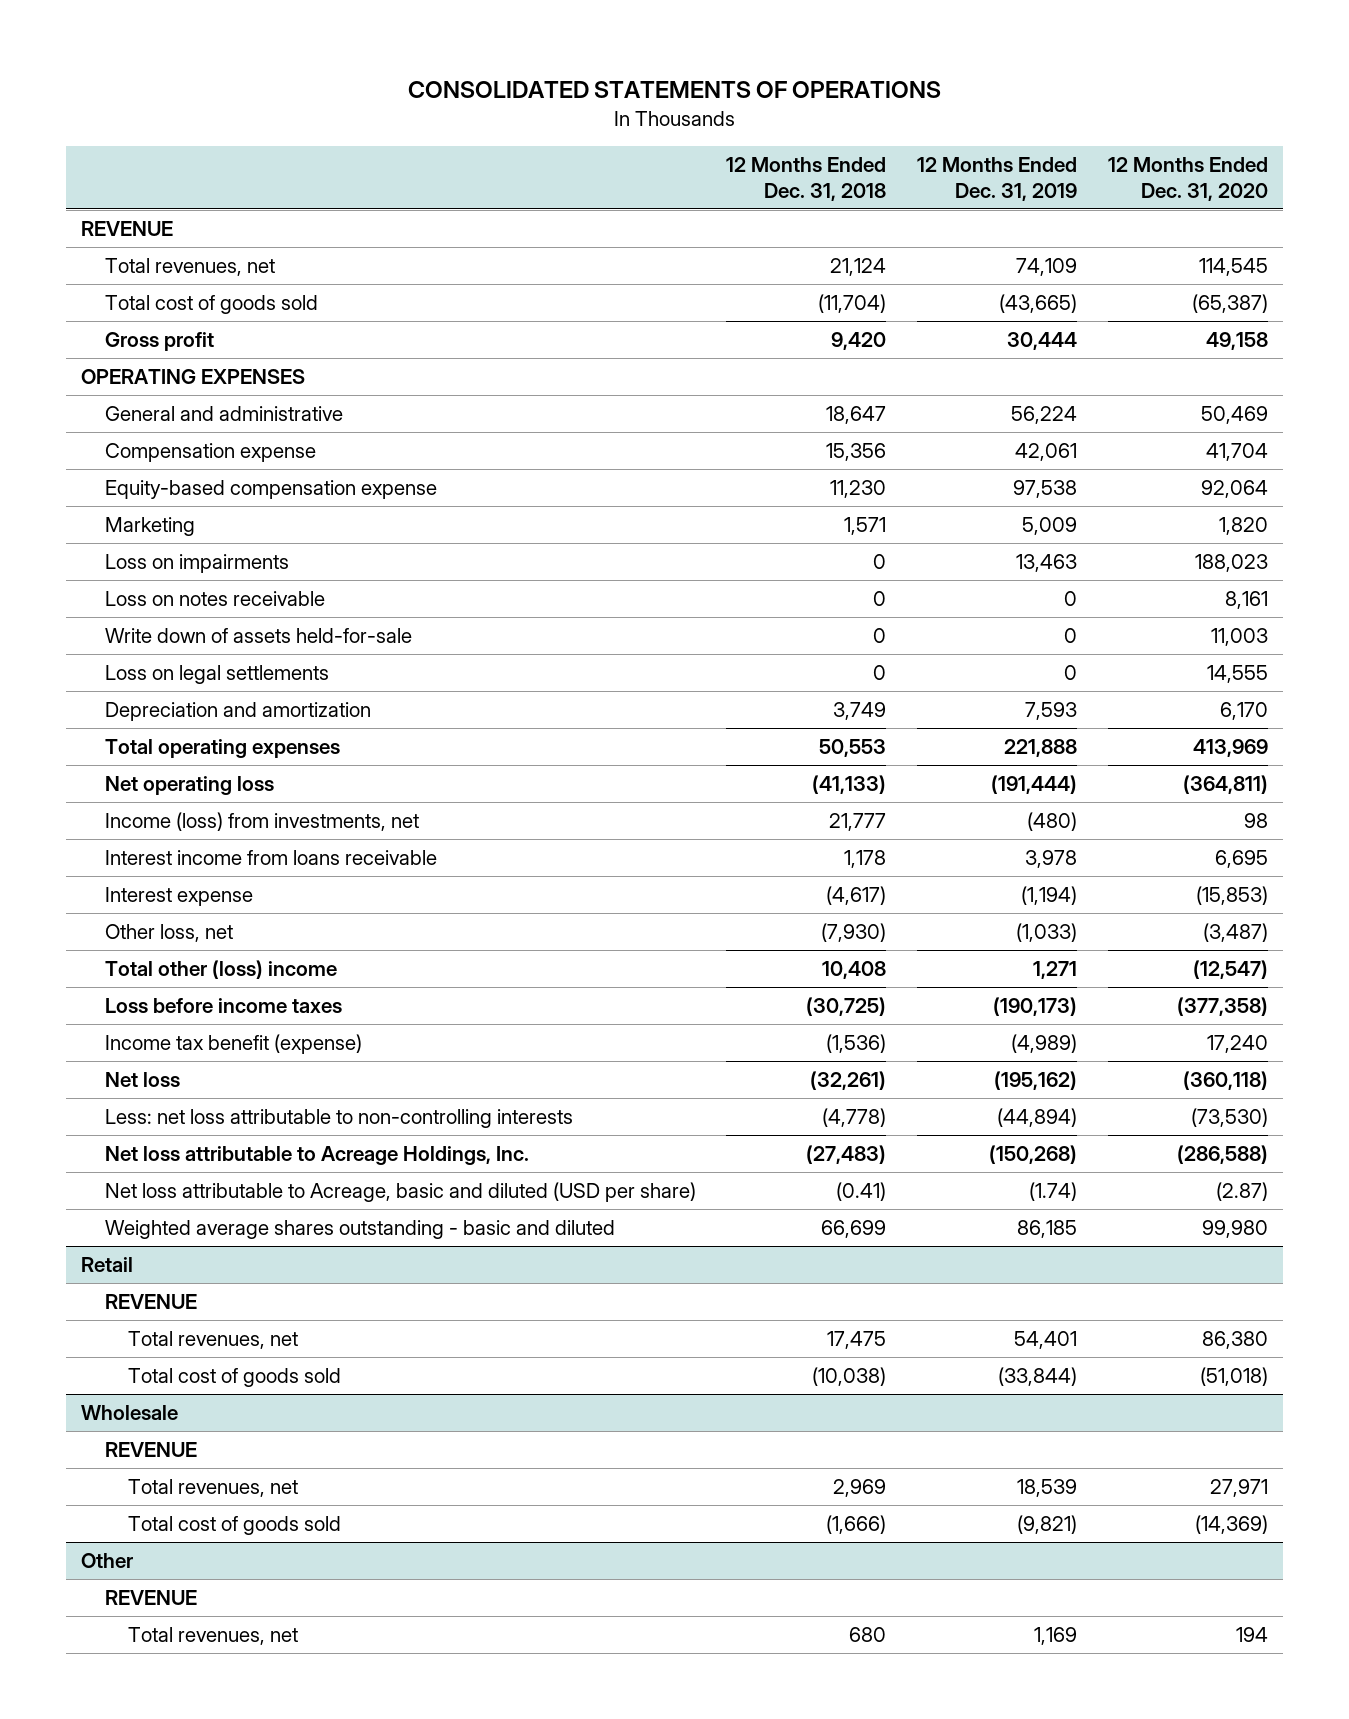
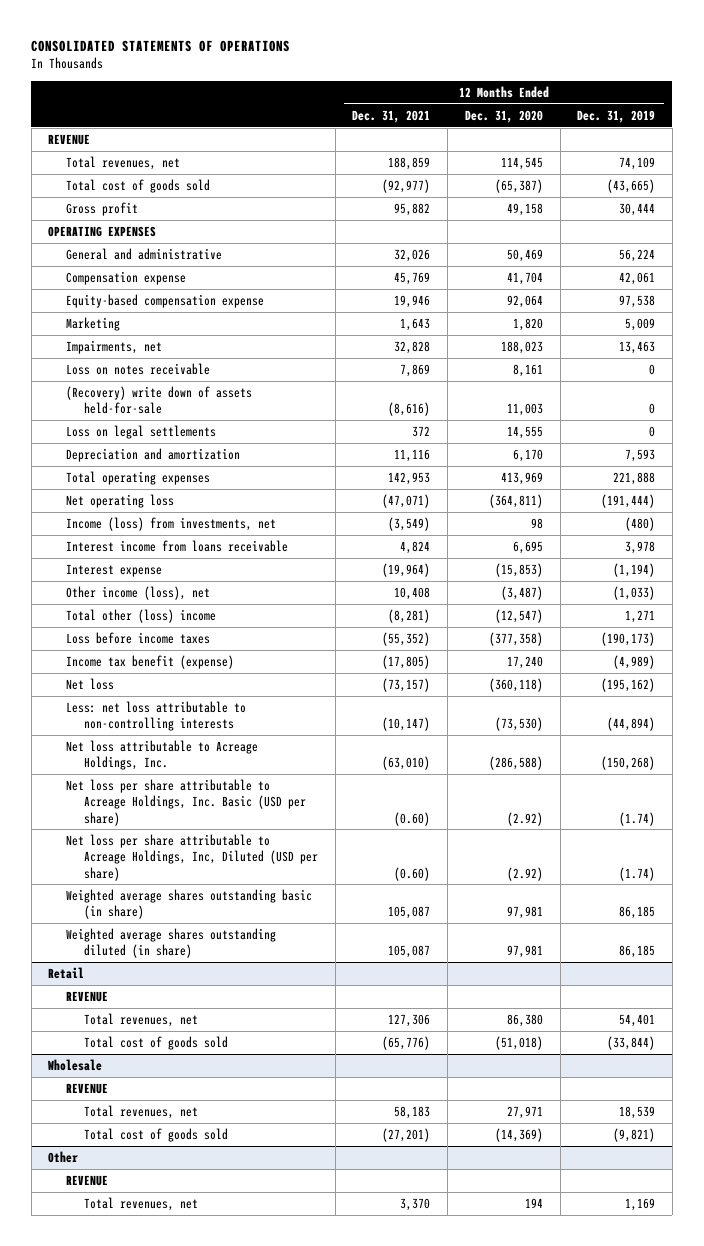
- | 12 Months Ended Dec. 31, 2018 | 12 Months Ended Dec. 31, 2019 | 12 Months Ended Dec. 31, 2020
+ | 12 Months Ended Dec. 31, 2021 | 12 Months Ended Dec. 31, 2020 | 12 Months Ended Dec. 31, 2019
- Loss on impairments | 0 | 13,463 | 188,023
+ Impairments, net | 32,828 | 188,023 | 13,463
- Write down of assets held-for-sale | 0 | 0 | 11,003
+ (Recovery) write down of assets held-for-sale | (8,616) | 11,003 | 0
- Other loss, net | (7,930) | (1,033) | (3,487)
+ Other income (loss), net | 10,408 | (3,487) | (1,033)
- Net loss attributable to Acreage, basic and diluted (USD per share) | (0.41) | (1.74) | (2.87)
- Weighted average shares outstanding - basic and diluted | 66,699 | 86,185 | 99,980
+ Net loss per share attributable to Acreage Holdings, Inc. Basic (USD per share) | (0.60) | (2.92) | (1.74)
+ Net loss per share attributable to Acreage Holdings, Inc, Diluted (USD per share) | (0.60) | (2.92) | (1.74)
+ Weighted average shares outstanding basic (in share) | 105,087 | 97,981 | 86,185
+ Weighted average shares outstanding diluted (in share) | 105,087 | 97,981 | 86,185

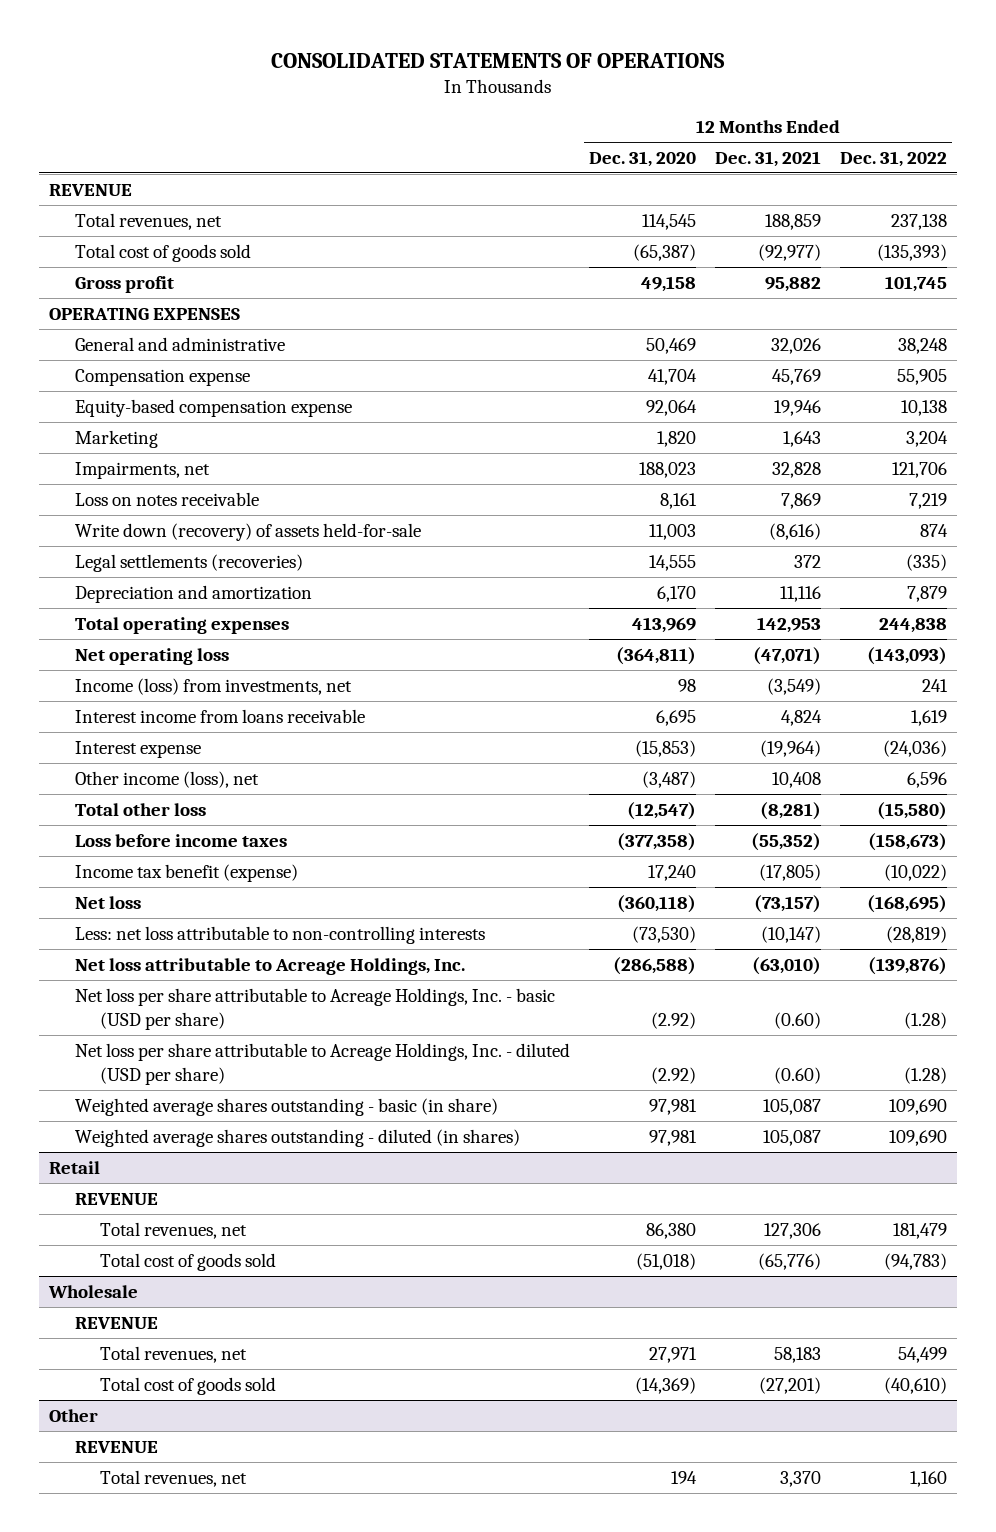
- | 12 Months Ended Dec. 31, 2021 | 12 Months Ended Dec. 31, 2020 | 12 Months Ended Dec. 31, 2019
+ | 12 Months Ended Dec. 31, 2020 | 12 Months Ended Dec. 31, 2021 | 12 Months Ended Dec. 31, 2022
- (Recovery) write down of assets held-for-sale | (8,616) | 11,003 | 0
- Loss on legal settlements | 372 | 14,555 | 0
+ Write down (recovery) of assets held-for-sale | 11,003 | (8,616) | 874
+ Legal settlements (recoveries) | 14,555 | 372 | (335)
- Total other (loss) income | (8,281) | (12,547) | 1,271
+ Total other loss | (12,547) | (8,281) | (15,580)
- Net loss per share attributable to Acreage Holdings, Inc. Basic (USD per share) | (0.60) | (2.92) | (1.74)
- Net loss per share attributable to Acreage Holdings, Inc, Diluted (USD per share) | (0.60) | (2.92) | (1.74)
- Weighted average shares outstanding basic (in share) | 105,087 | 97,981 | 86,185
- Weighted average shares outstanding diluted (in share) | 105,087 | 97,981 | 86,185
+ Net loss per share attributable to Acreage Holdings, Inc. - basic (USD per share) | (2.92) | (0.60) | (1.28)
+ Net loss per share attributable to Acreage Holdings, Inc. - diluted (USD per share) | (2.92) | (0.60) | (1.28)
+ Weighted average shares outstanding - basic (in share) | 97,981 | 105,087 | 109,690
+ Weighted average shares outstanding - diluted (in shares) | 97,981 | 105,087 | 109,690

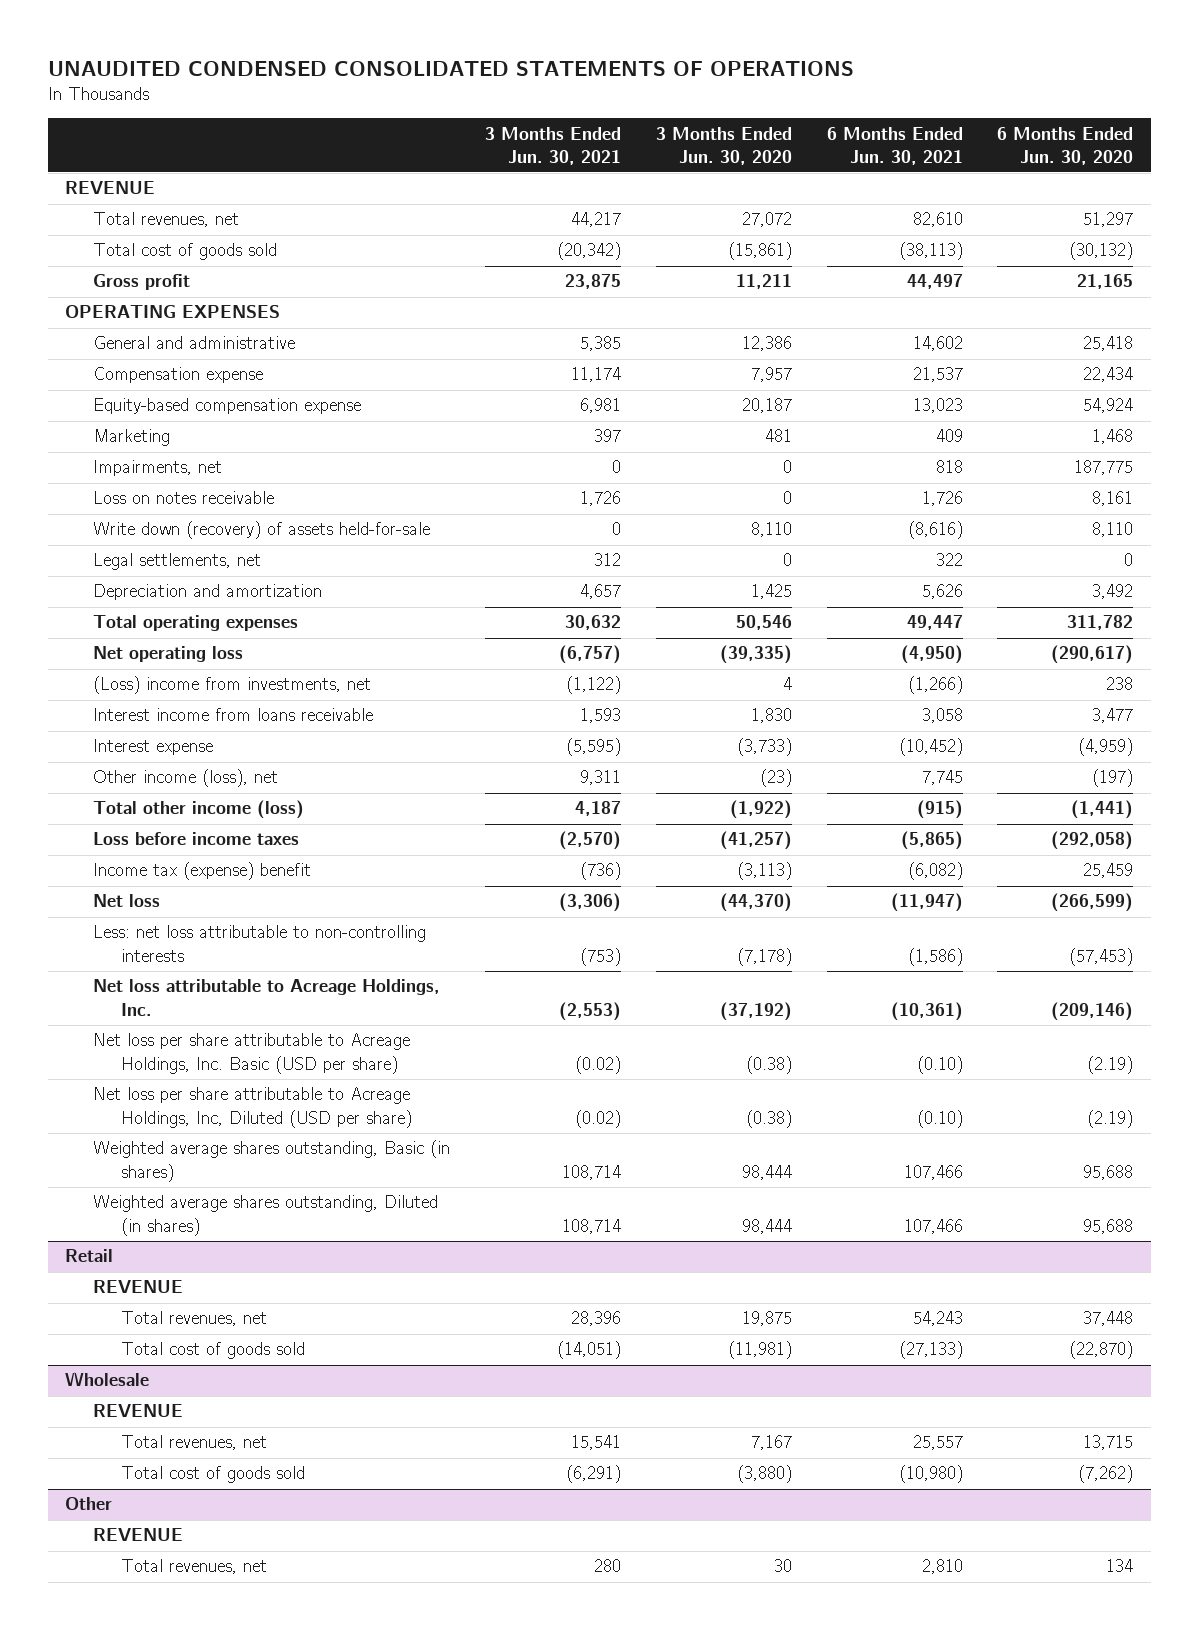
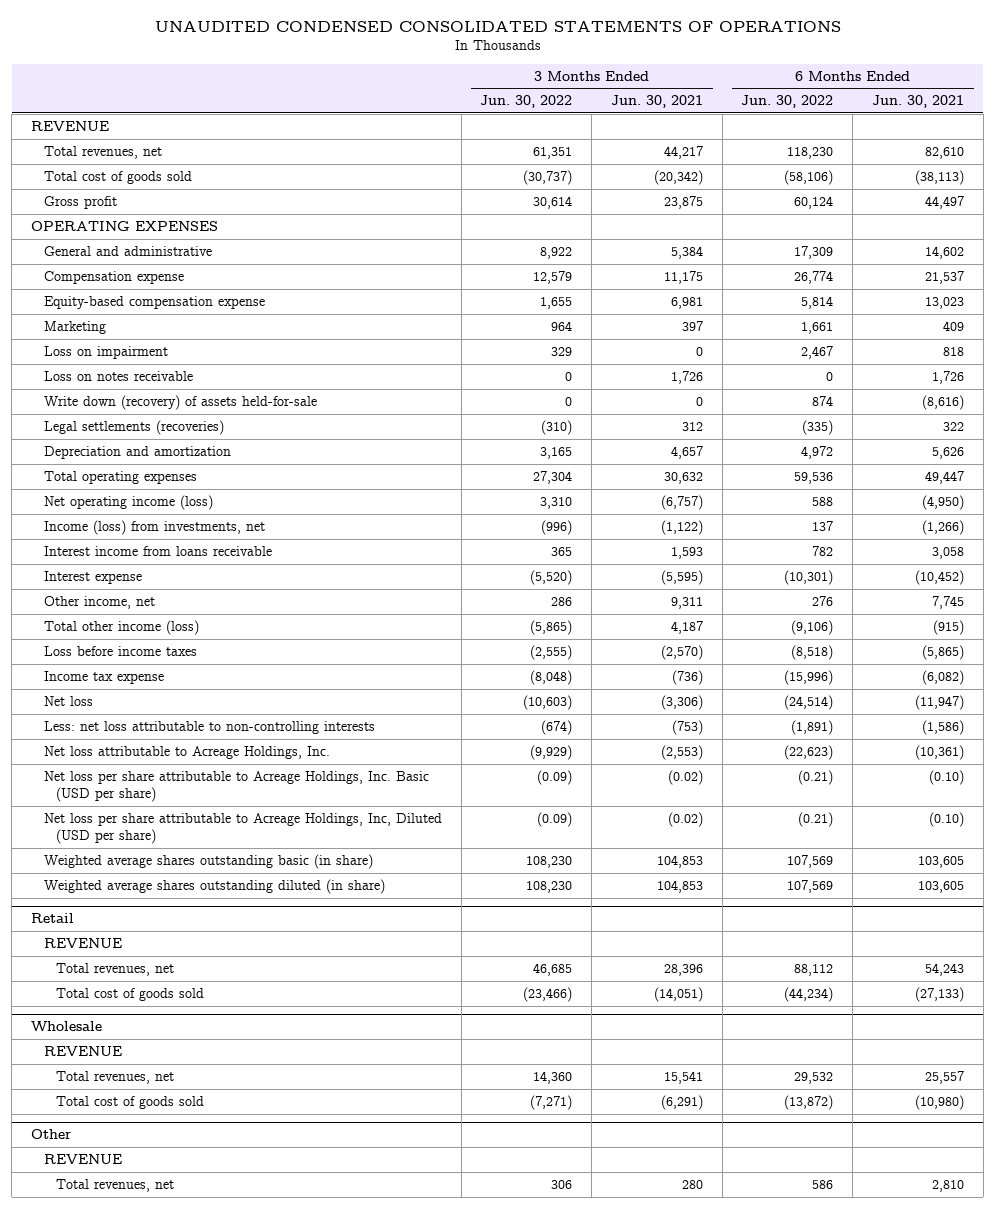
- | 3 Months Ended Jun. 30, 2021 | 3 Months Ended Jun. 30, 2020 | 6 Months Ended Jun. 30, 2021 | 6 Months Ended Jun. 30, 2020
+ | 3 Months Ended Jun. 30, 2022 | 3 Months Ended Jun. 30, 2021 | 6 Months Ended Jun. 30, 2022 | 6 Months Ended Jun. 30, 2021
- General and administrative | 5,385 | 12,386 | 14,602 | 25,418
- Compensation expense | 11,174 | 7,957 | 21,537 | 22,434
+ General and administrative | 8,922 | 5,384 | 17,309 | 14,602
+ Compensation expense | 12,579 | 11,175 | 26,774 | 21,537
- Impairments, net | 0 | 0 | 818 | 187,775
+ Loss on impairment | 329 | 0 | 2,467 | 818
- Legal settlements, net | 312 | 0 | 322 | 0
+ Legal settlements (recoveries) | (310) | 312 | (335) | 322
- Net operating loss | (6,757) | (39,335) | (4,950) | (290,617)
- (Loss) income from investments, net | (1,122) | 4 | (1,266) | 238
+ Net operating income (loss) | 3,310 | (6,757) | 588 | (4,950)
+ Income (loss) from investments, net | (996) | (1,122) | 137 | (1,266)
- Other income (loss), net | 9,311 | (23) | 7,745 | (197)
+ Other income, net | 286 | 9,311 | 276 | 7,745
- Income tax (expense) benefit | (736) | (3,113) | (6,082) | 25,459
+ Income tax expense | (8,048) | (736) | (15,996) | (6,082)
- Weighted average shares outstanding, Basic (in shares) | 108,714 | 98,444 | 107,466 | 95,688
- Weighted average shares outstanding, Diluted (in shares) | 108,714 | 98,444 | 107,466 | 95,688
+ Weighted average shares outstanding basic (in share) | 108,230 | 104,853 | 107,569 | 103,605
+ Weighted average shares outstanding diluted (in share) | 108,230 | 104,853 | 107,569 | 103,605

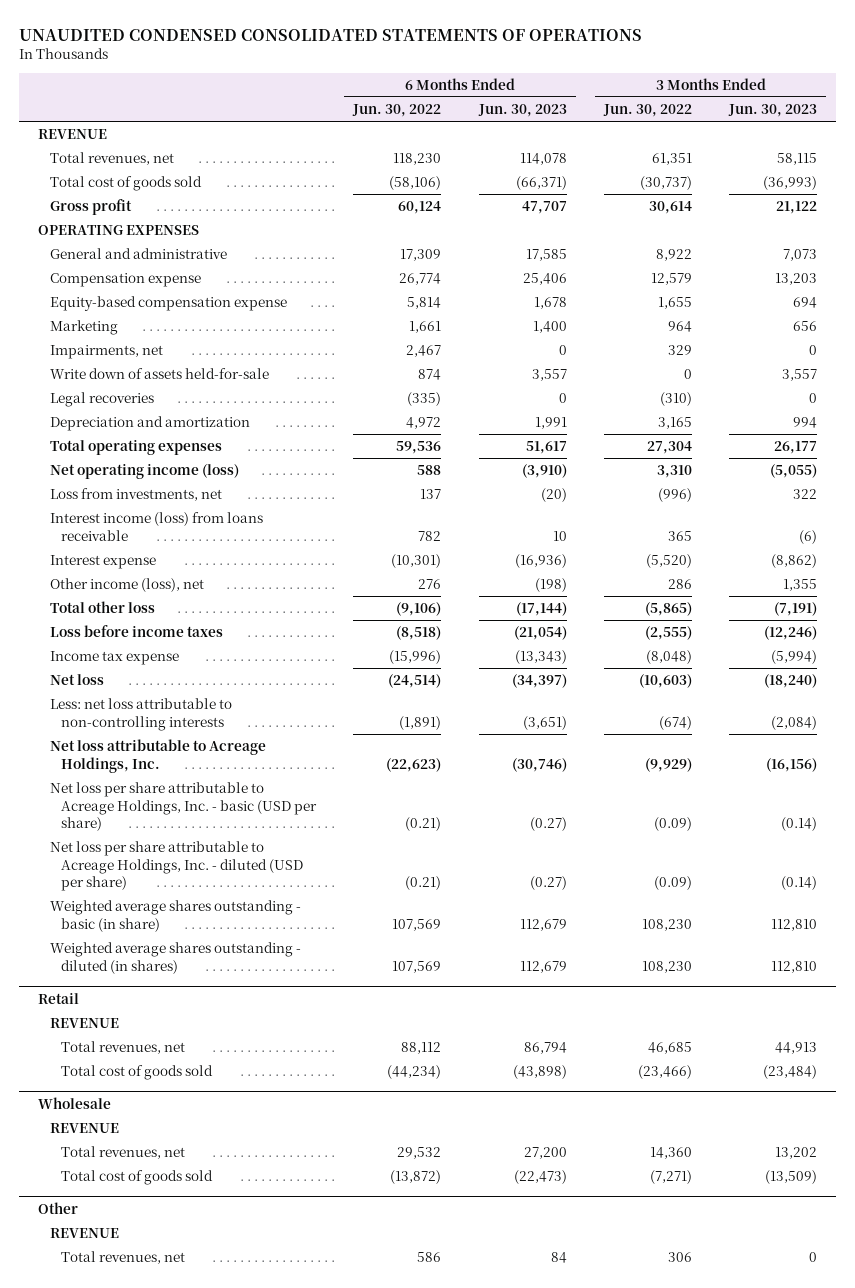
- | 3 Months Ended Jun. 30, 2022 | 3 Months Ended Jun. 30, 2021 | 6 Months Ended Jun. 30, 2022 | 6 Months Ended Jun. 30, 2021
+ | 6 Months Ended Jun. 30, 2022 | 6 Months Ended Jun. 30, 2023 | 3 Months Ended Jun. 30, 2022 | 3 Months Ended Jun. 30, 2023
- Loss on impairment | 329 | 0 | 2,467 | 818
- Loss on notes receivable | 0 | 1,726 | 0 | 1,726
- Write down (recovery) of assets held-for-sale | 0 | 0 | 874 | (8,616)
- Legal settlements (recoveries) | (310) | 312 | (335) | 322
+ Impairments, net | 2,467 | 0 | 329 | 0
+ Write down of assets held-for-sale | 874 | 3,557 | 0 | 3,557
+ Legal recoveries | (335) | 0 | (310) | 0
- Income (loss) from investments, net | (996) | (1,122) | 137 | (1,266)
- Interest income from loans receivable | 365 | 1,593 | 782 | 3,058
+ Loss from investments, net | 137 | (20) | (996) | 322
+ Interest income (loss) from loans receivable | 782 | 10 | 365 | (6)
- Other income, net | 286 | 9,311 | 276 | 7,745
- Total other income (loss) | (5,865) | 4,187 | (9,106) | (915)
+ Other income (loss), net | 276 | (198) | 286 | 1,355
+ Total other loss | (9,106) | (17,144) | (5,865) | (7,191)
- Net loss per share attributable to Acreage Holdings, Inc. Basic (USD per share) | (0.09) | (0.02) | (0.21) | (0.10)
- Net loss per share attributable to Acreage Holdings, Inc, Diluted (USD per share) | (0.09) | (0.02) | (0.21) | (0.10)
- Weighted average shares outstanding basic (in share) | 108,230 | 104,853 | 107,569 | 103,605
- Weighted average shares outstanding diluted (in share) | 108,230 | 104,853 | 107,569 | 103,605
+ Net loss per share attributable to Acreage Holdings, Inc. - basic (USD per share) | (0.21) | (0.27) | (0.09) | (0.14)
+ Net loss per share attributable to Acreage Holdings, Inc. - diluted (USD per share) | (0.21) | (0.27) | (0.09) | (0.14)
+ Weighted average shares outstanding - basic (in share) | 107,569 | 112,679 | 108,230 | 112,810
+ Weighted average shares outstanding - diluted (in shares) | 107,569 | 112,679 | 108,230 | 112,810

